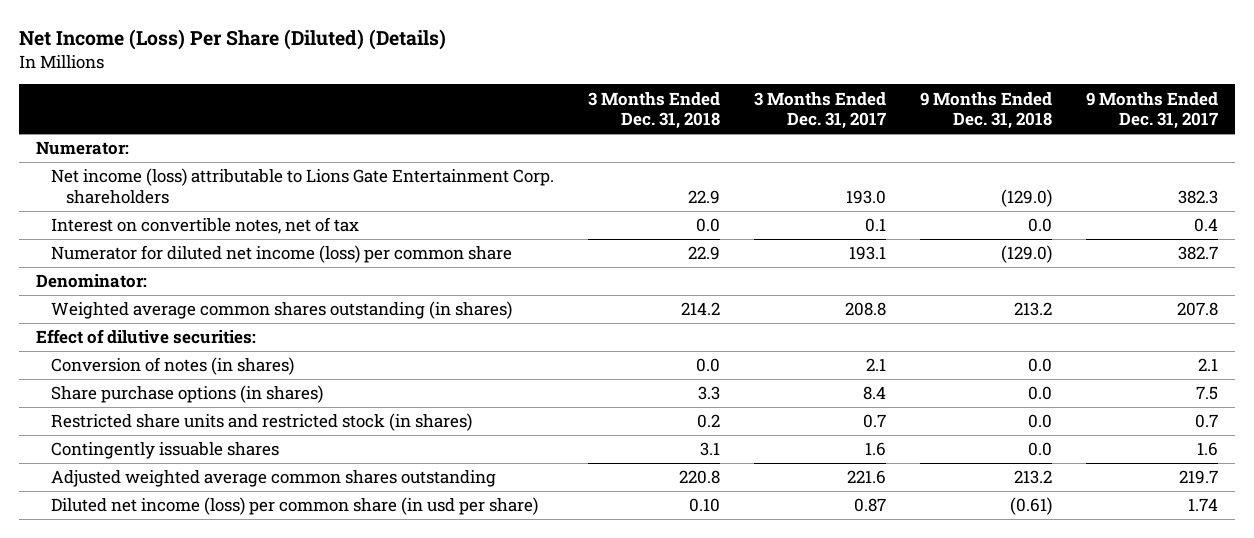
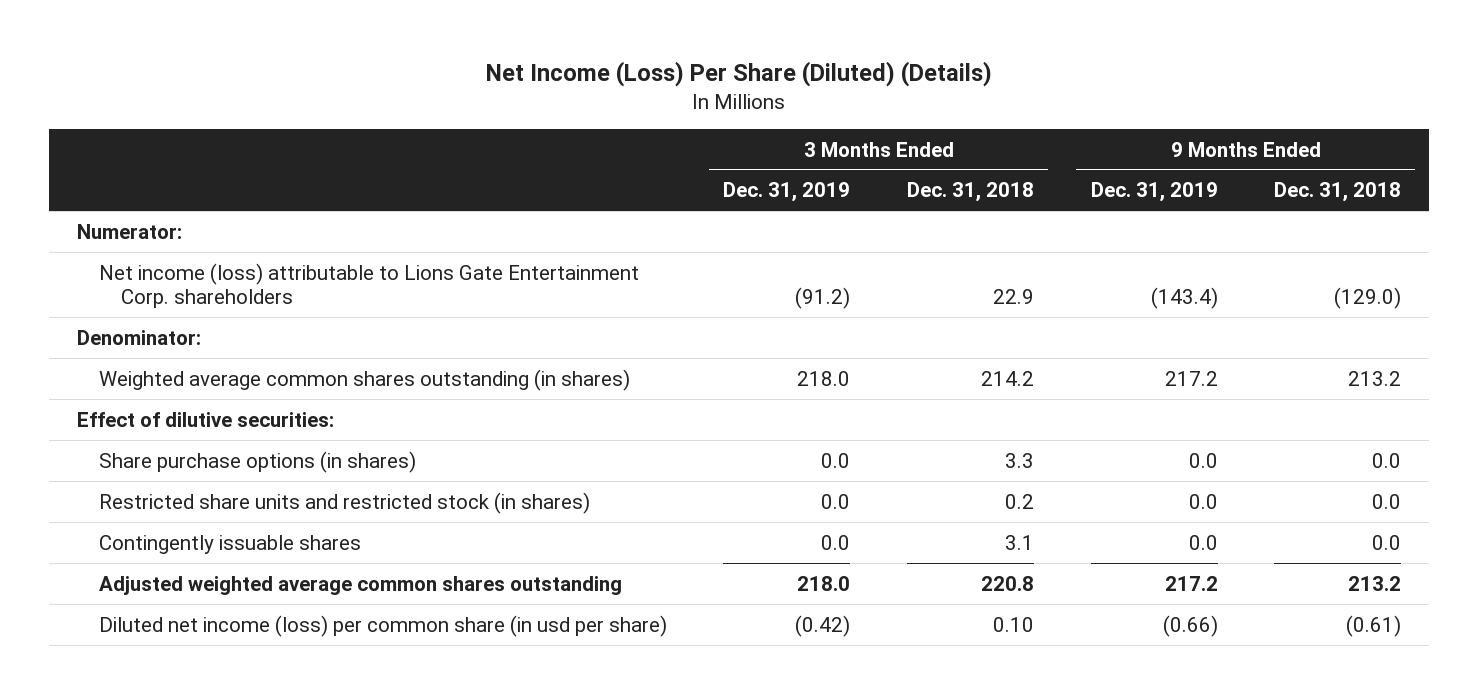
- | 3 Months Ended Dec. 31, 2018 | 3 Months Ended Dec. 31, 2017 | 9 Months Ended Dec. 31, 2018 | 9 Months Ended Dec. 31, 2017
+ | 3 Months Ended Dec. 31, 2019 | 3 Months Ended Dec. 31, 2018 | 9 Months Ended Dec. 31, 2019 | 9 Months Ended Dec. 31, 2018
- Interest on convertible notes, net of tax | 0.0 | 0.1 | 0.0 | 0.4
- Numerator for diluted net income (loss) per common share | 22.9 | 193.1 | (129.0) | 382.7
- Conversion of notes (in shares) | 0.0 | 2.1 | 0.0 | 2.1

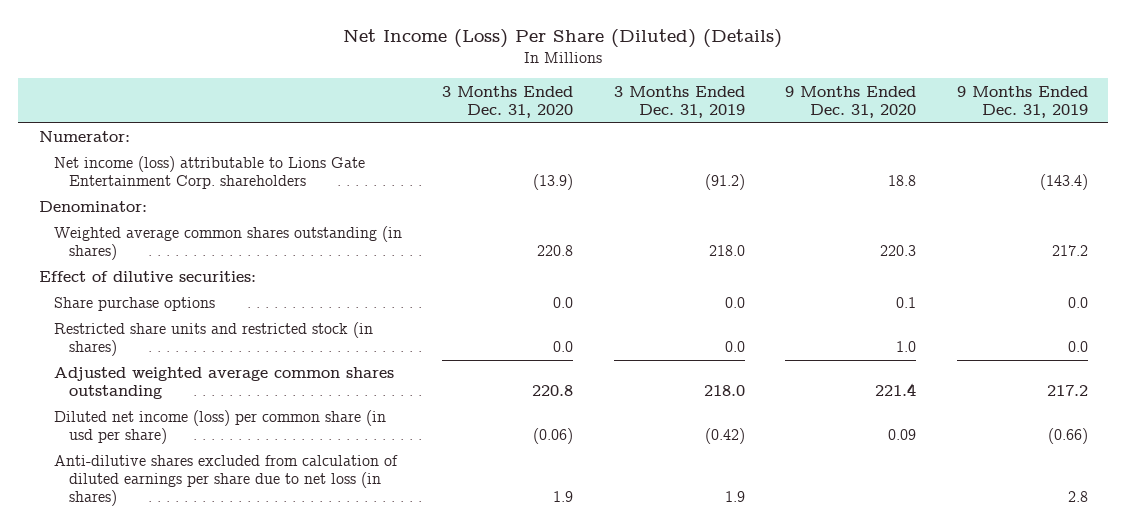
- | 3 Months Ended Dec. 31, 2019 | 3 Months Ended Dec. 31, 2018 | 9 Months Ended Dec. 31, 2019 | 9 Months Ended Dec. 31, 2018
+ | 3 Months Ended Dec. 31, 2020 | 3 Months Ended Dec. 31, 2019 | 9 Months Ended Dec. 31, 2020 | 9 Months Ended Dec. 31, 2019
- Share purchase options (in shares) | 0.0 | 3.3 | 0.0 | 0.0
+ Share purchase options | 0.0 | 0.0 | 0.1 | 0.0
- Contingently issuable shares | 0.0 | 3.1 | 0.0 | 0.0
+ Anti-dilutive shares excluded from calculation of diluted earnings per share due to net loss (in shares) | 1.9 | 1.9 | | 2.8

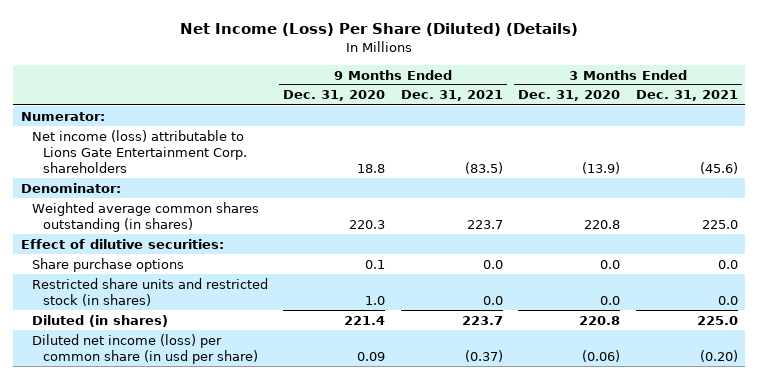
- | 3 Months Ended Dec. 31, 2020 | 3 Months Ended Dec. 31, 2019 | 9 Months Ended Dec. 31, 2020 | 9 Months Ended Dec. 31, 2019
+ | 9 Months Ended Dec. 31, 2020 | 9 Months Ended Dec. 31, 2021 | 3 Months Ended Dec. 31, 2020 | 3 Months Ended Dec. 31, 2021
- Adjusted weighted average common shares outstanding | 220.8 | 218.0 | 221.4 | 217.2
+ Diluted (in shares) | 221.4 | 223.7 | 220.8 | 225.0
- Anti-dilutive shares excluded from calculation of diluted earnings per share due to net loss (in shares) | 1.9 | 1.9 | | 2.8

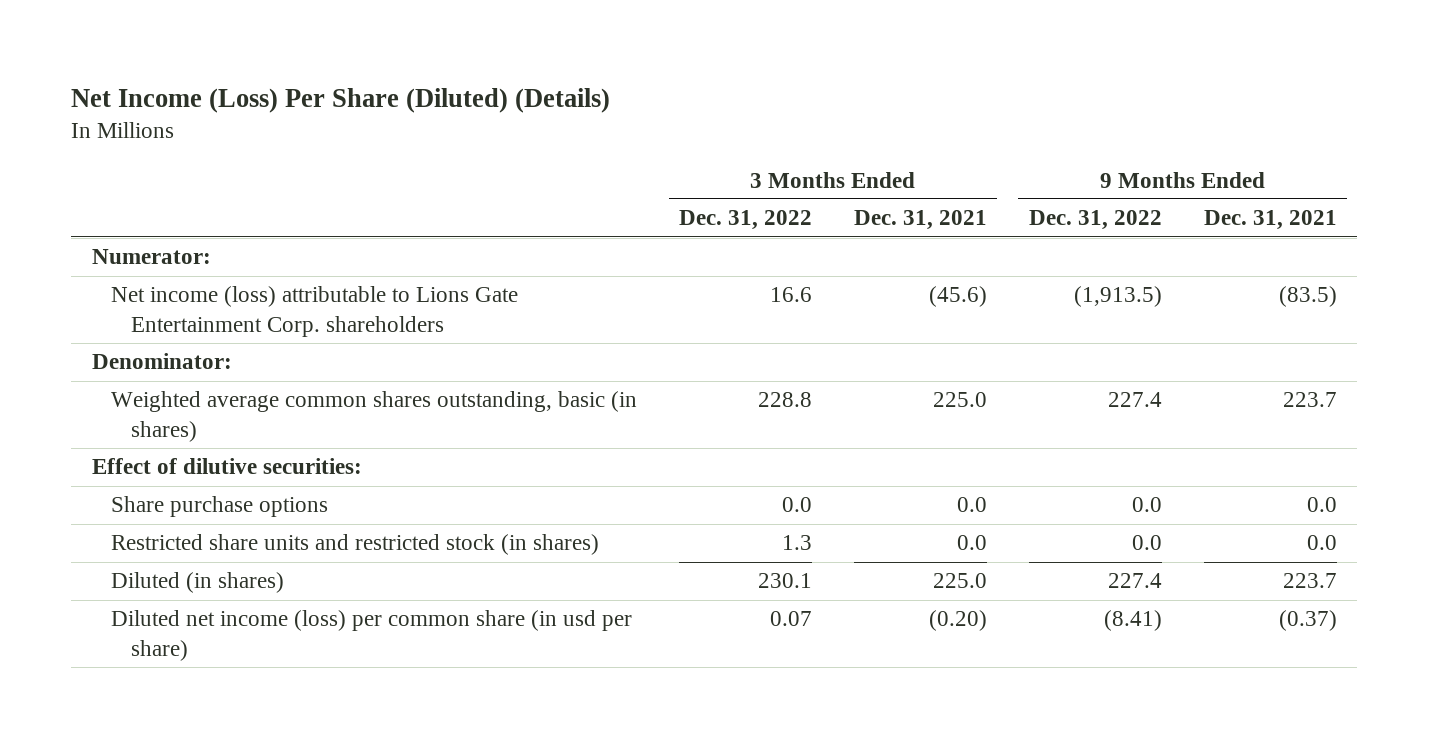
- | 9 Months Ended Dec. 31, 2020 | 9 Months Ended Dec. 31, 2021 | 3 Months Ended Dec. 31, 2020 | 3 Months Ended Dec. 31, 2021
+ | 3 Months Ended Dec. 31, 2022 | 3 Months Ended Dec. 31, 2021 | 9 Months Ended Dec. 31, 2022 | 9 Months Ended Dec. 31, 2021
- Weighted average common shares outstanding (in shares) | 220.3 | 223.7 | 220.8 | 225.0
+ Weighted average common shares outstanding, basic (in shares) | 228.8 | 225.0 | 227.4 | 223.7

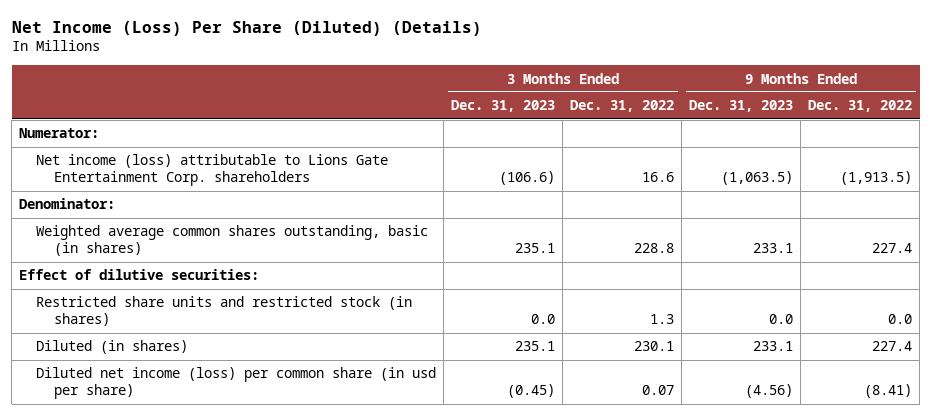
- | 3 Months Ended Dec. 31, 2022 | 3 Months Ended Dec. 31, 2021 | 9 Months Ended Dec. 31, 2022 | 9 Months Ended Dec. 31, 2021
+ | 3 Months Ended Dec. 31, 2023 | 3 Months Ended Dec. 31, 2022 | 9 Months Ended Dec. 31, 2023 | 9 Months Ended Dec. 31, 2022
- Share purchase options | 0.0 | 0.0 | 0.0 | 0.0

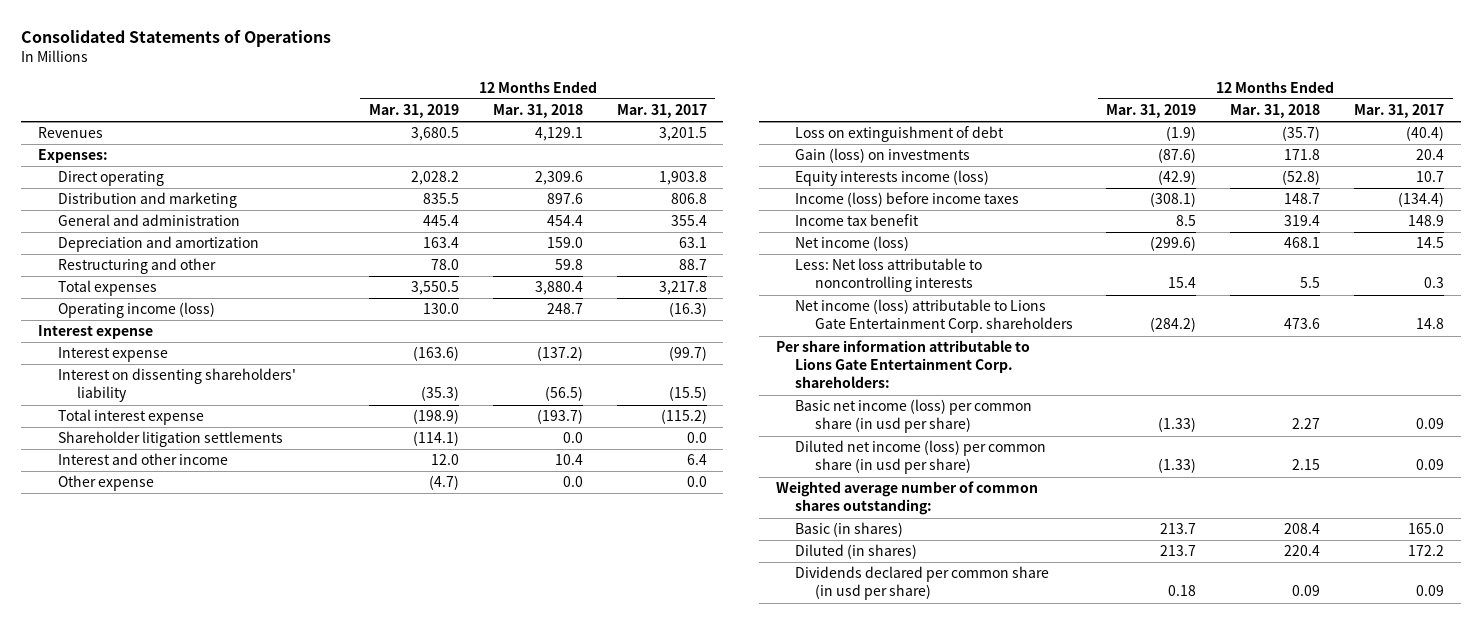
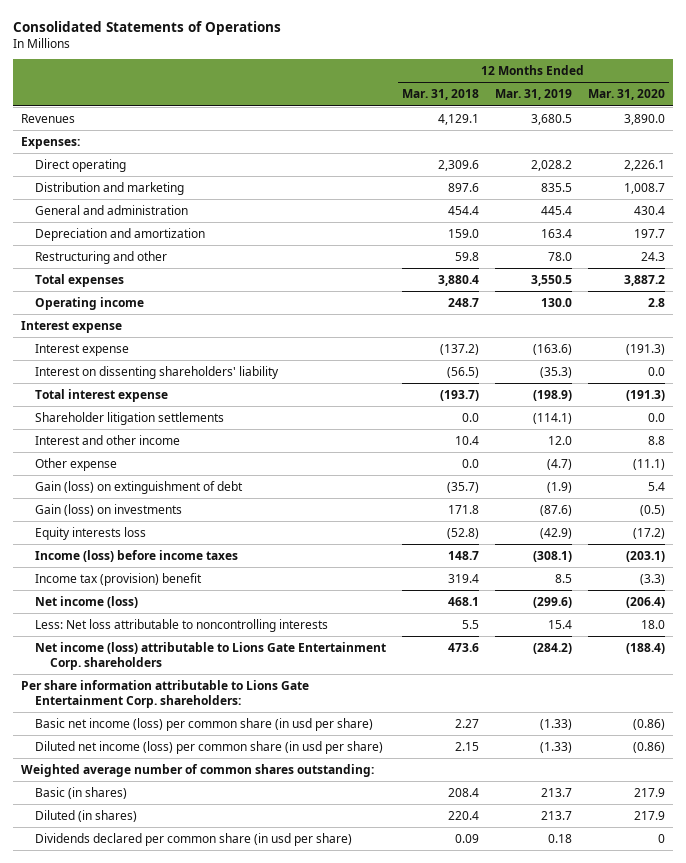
- | 12 Months Ended Mar. 31, 2019 | 12 Months Ended Mar. 31, 2018 | 12 Months Ended Mar. 31, 2017
+ | 12 Months Ended Mar. 31, 2018 | 12 Months Ended Mar. 31, 2019 | 12 Months Ended Mar. 31, 2020
- Operating income (loss) | 130.0 | 248.7 | (16.3)
+ Operating income | 248.7 | 130.0 | 2.8
- Loss on extinguishment of debt | (1.9) | (35.7) | (40.4)
+ Gain (loss) on extinguishment of debt | (35.7) | (1.9) | 5.4
- Equity interests income (loss) | (42.9) | (52.8) | 10.7
+ Equity interests loss | (52.8) | (42.9) | (17.2)
- Income tax benefit | 8.5 | 319.4 | 148.9
+ Income tax (provision) benefit | 319.4 | 8.5 | (3.3)

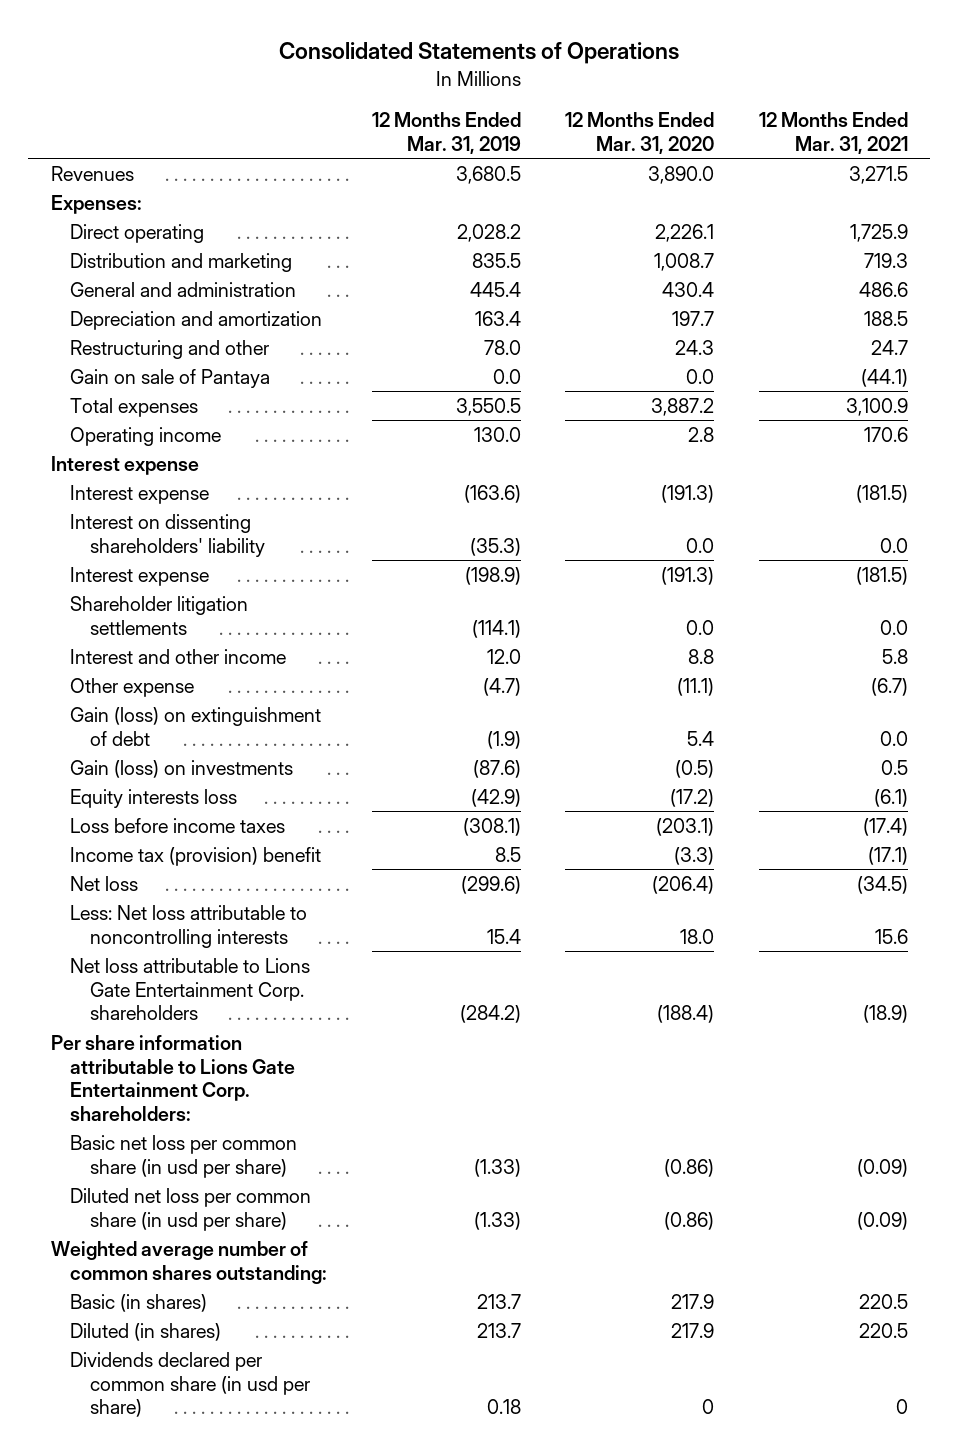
- | 12 Months Ended Mar. 31, 2018 | 12 Months Ended Mar. 31, 2019 | 12 Months Ended Mar. 31, 2020
+ | 12 Months Ended Mar. 31, 2019 | 12 Months Ended Mar. 31, 2020 | 12 Months Ended Mar. 31, 2021
+ Gain on sale of Pantaya | 0.0 | 0.0 | (44.1)
- Total interest expense | (193.7) | (198.9) | (191.3)
+ Interest expense | (198.9) | (191.3) | (181.5)
- Income (loss) before income taxes | 148.7 | (308.1) | (203.1)
+ Loss before income taxes | (308.1) | (203.1) | (17.4)
- Net income (loss) | 468.1 | (299.6) | (206.4)
+ Net loss | (299.6) | (206.4) | (34.5)
- Net income (loss) attributable to Lions Gate Entertainment Corp. shareholders | 473.6 | (284.2) | (188.4)
+ Net loss attributable to Lions Gate Entertainment Corp. shareholders | (284.2) | (188.4) | (18.9)
- Basic net income (loss) per common share (in usd per share) | 2.27 | (1.33) | (0.86)
- Diluted net income (loss) per common share (in usd per share) | 2.15 | (1.33) | (0.86)
+ Basic net loss per common share (in usd per share) | (1.33) | (0.86) | (0.09)
+ Diluted net loss per common share (in usd per share) | (1.33) | (0.86) | (0.09)

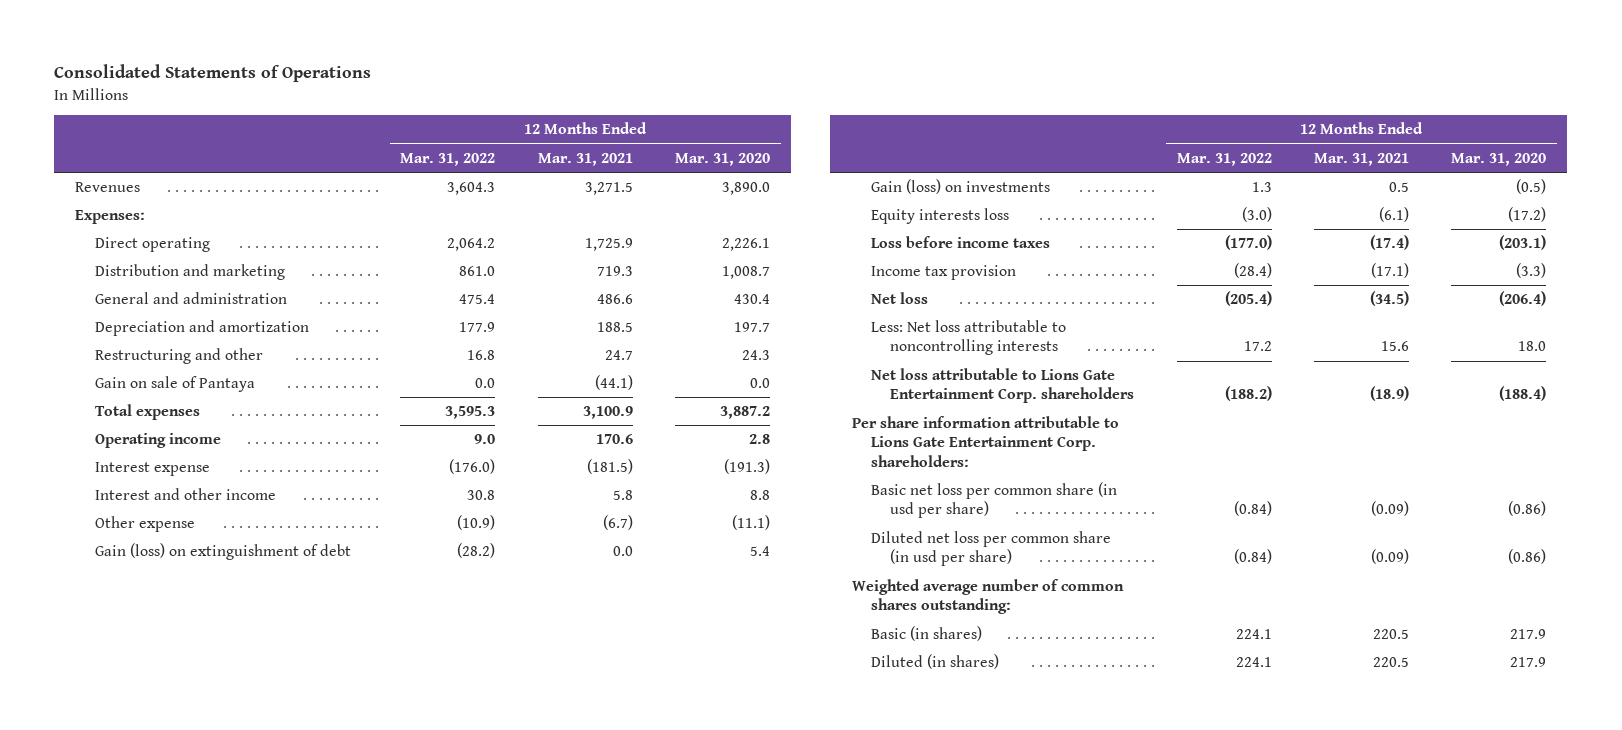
- | 12 Months Ended Mar. 31, 2019 | 12 Months Ended Mar. 31, 2020 | 12 Months Ended Mar. 31, 2021
+ | 12 Months Ended Mar. 31, 2022 | 12 Months Ended Mar. 31, 2021 | 12 Months Ended Mar. 31, 2020
- Interest expense
- Interest on dissenting shareholders' liability | (35.3) | 0.0 | 0.0
- Interest expense | (198.9) | (191.3) | (181.5)
- Shareholder litigation settlements | (114.1) | 0.0 | 0.0
- Income tax (provision) benefit | 8.5 | (3.3) | (17.1)
+ Income tax provision | (28.4) | (17.1) | (3.3)
- Dividends declared per common share (in usd per share) | 0.18 | 0 | 0

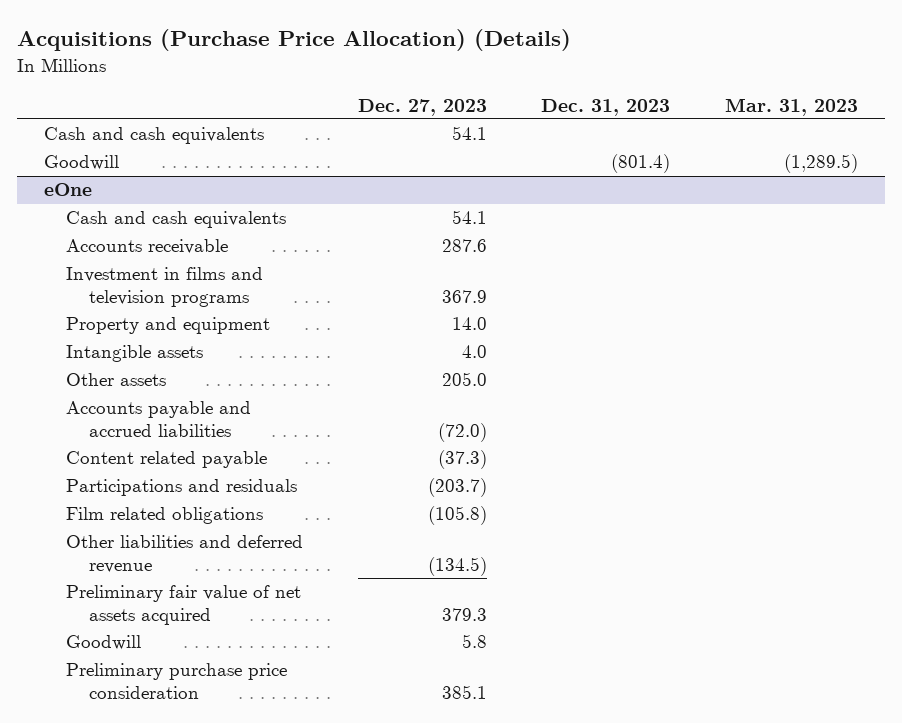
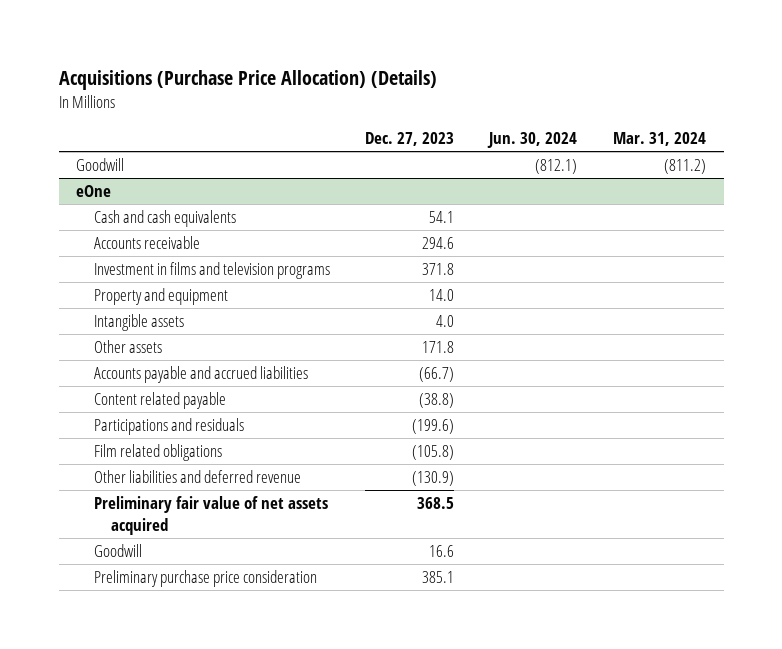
- | Dec. 27, 2023 | Dec. 31, 2023 | Mar. 31, 2023
+ | Dec. 27, 2023 | Jun. 30, 2024 | Mar. 31, 2024
- Cash and cash equivalents | 54.1 | |
@ eOne
- Accounts receivable | 287.6 | |
- Investment in films and television programs | 367.9 | |
+ Accounts receivable | 294.6 | |
+ Investment in films and television programs | 371.8 | |
- Other assets | 205.0 | |
- Accounts payable and accrued liabilities | (72.0) | |
- Content related payable | (37.3) | |
- Participations and residuals | (203.7) | |
+ Other assets | 171.8 | |
+ Accounts payable and accrued liabilities | (66.7) | |
+ Content related payable | (38.8) | |
+ Participations and residuals | (199.6) | |
- Other liabilities and deferred revenue | (134.5) | |
- Preliminary fair value of net assets acquired | 379.3 | |
- Goodwill | 5.8 | |
+ Other liabilities and deferred revenue | (130.9) | |
+ Preliminary fair value of net assets acquired | 368.5 | |
+ Goodwill | 16.6 | |

